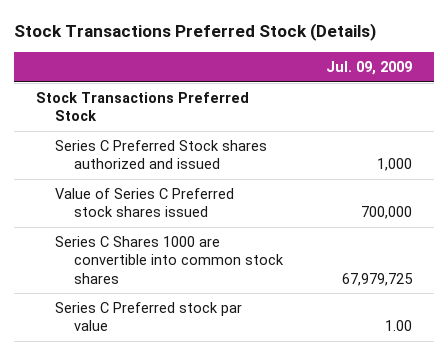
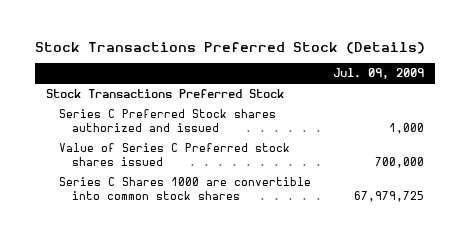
- Series C Preferred stock par value | 1.00

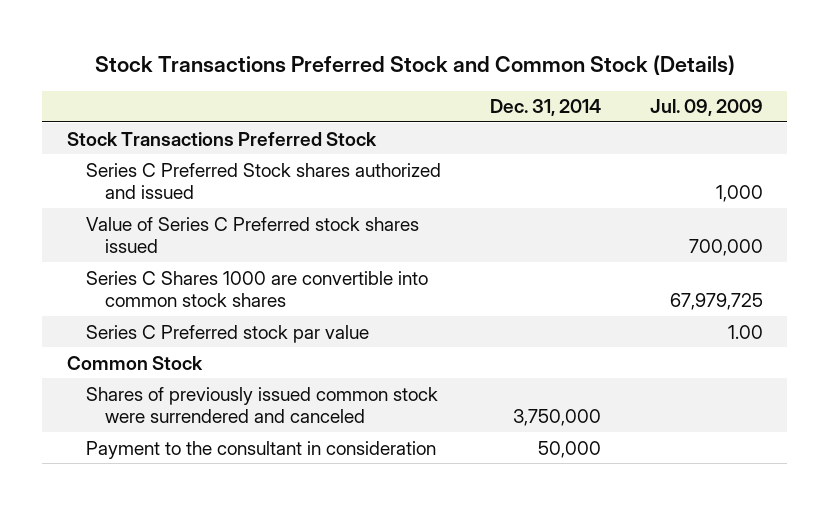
- Stock Transactions Preferred Stock (Details)
+ Stock Transactions Preferred Stock and Common Stock (Details)
- | Jul. 09, 2009
+ | Dec. 31, 2014 | Jul. 09, 2009
+ Series C Preferred stock par value | | 1.00
+ Common Stock
+ Shares of previously issued common stock were surrendered and canceled | 3,750,000 |
+ Payment to the consultant in consideration | 50,000 |

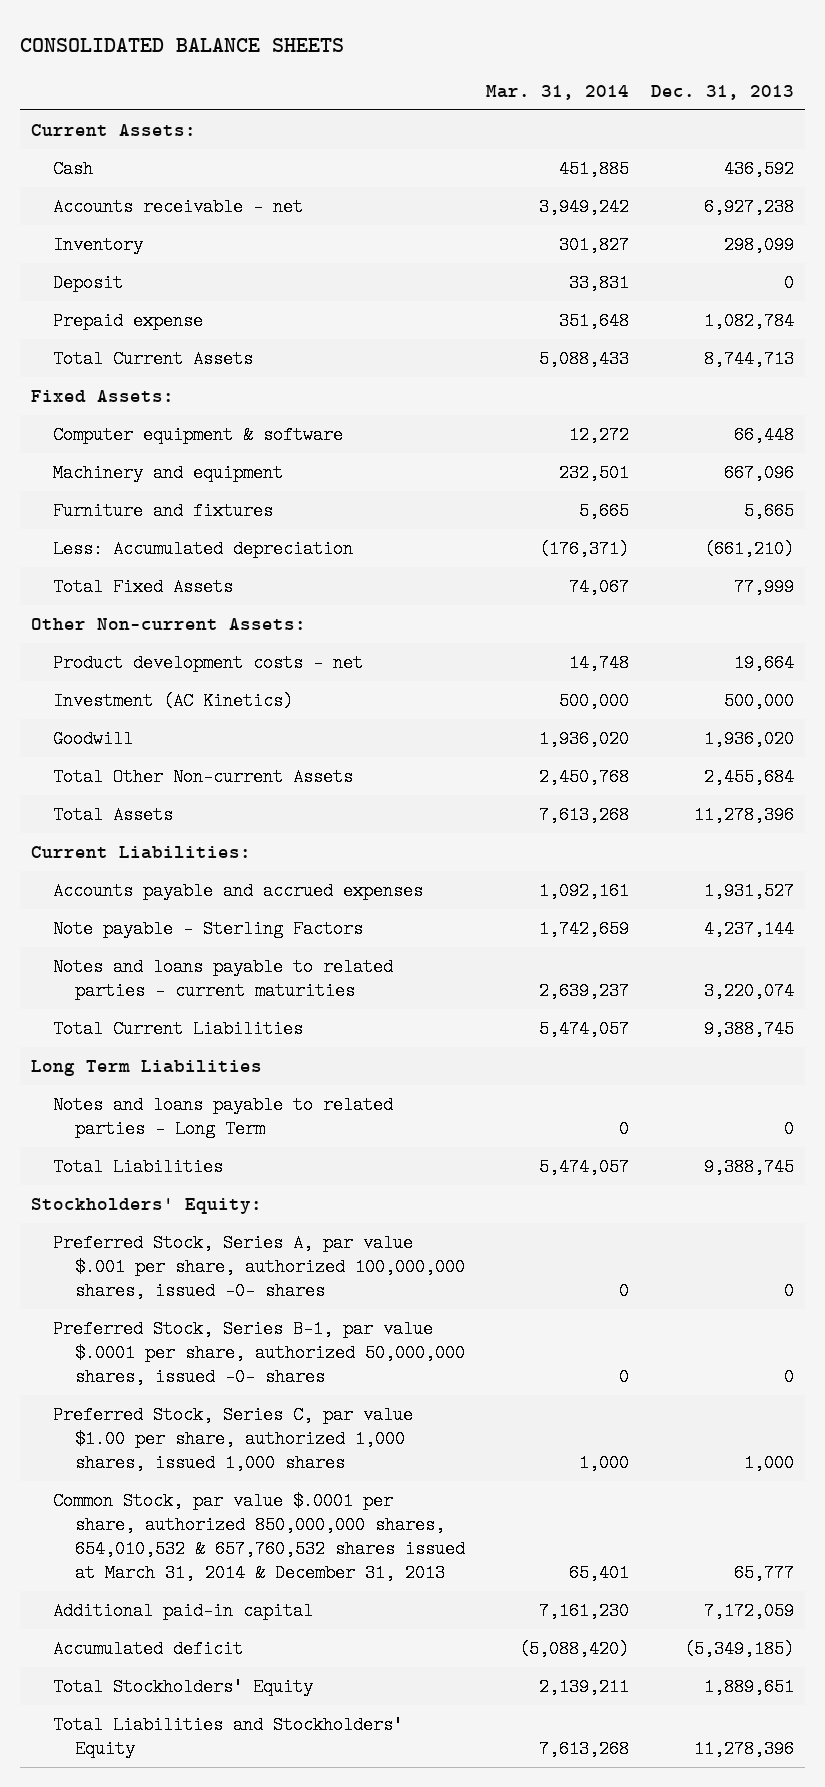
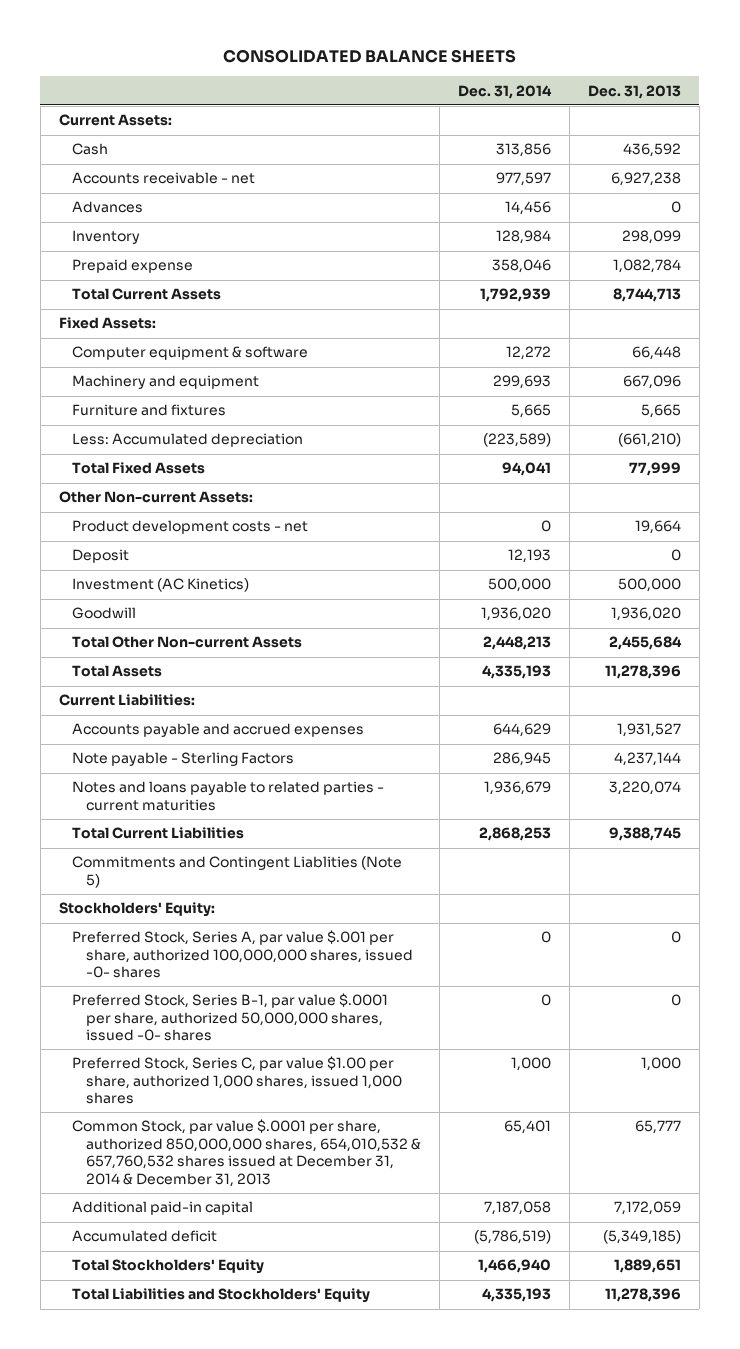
- | Mar. 31, 2014 | Dec. 31, 2013
+ | Dec. 31, 2014 | Dec. 31, 2013
+ Advances | 14,456 | 0
moved down: Deposit | 12,193 | 0
- Long Term Liabilities
- Notes and loans payable to related parties - Long Term | 0 | 0
- Total Liabilities | 5,474,057 | 9,388,745
+ Commitments and Contingent Liablities (Note 5)
- Common Stock, par value $.0001 per share, authorized 850,000,000 shares, 654,010,532 & 657,760,532 shares issued at March 31, 2014 & December 31, 2013 | 65,401 | 65,777
+ Common Stock, par value $.0001 per share, authorized 850,000,000 shares, 654,010,532 & 657,760,532 shares issued at December 31, 2014 & December 31, 2013 | 65,401 | 65,777

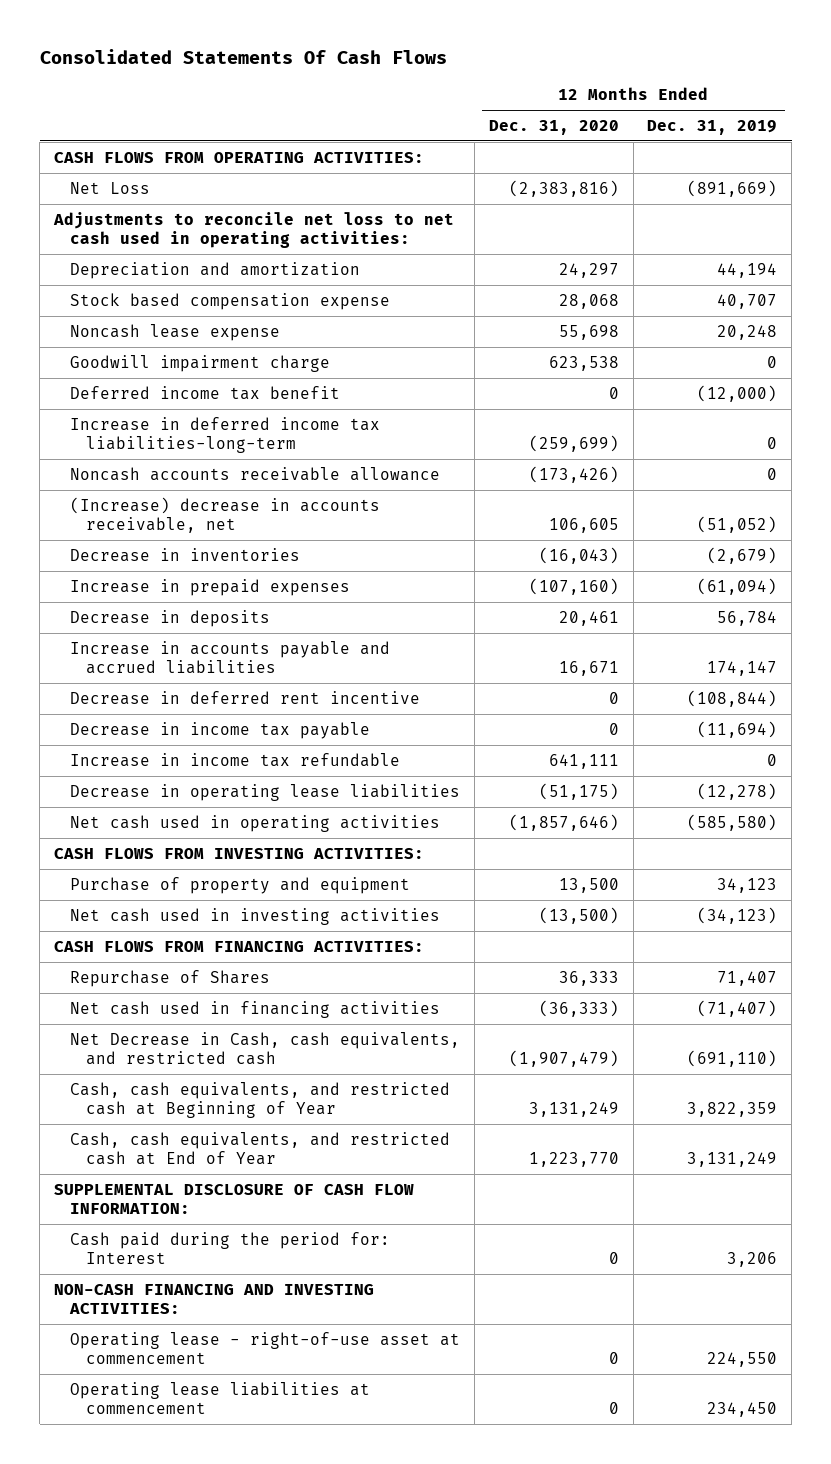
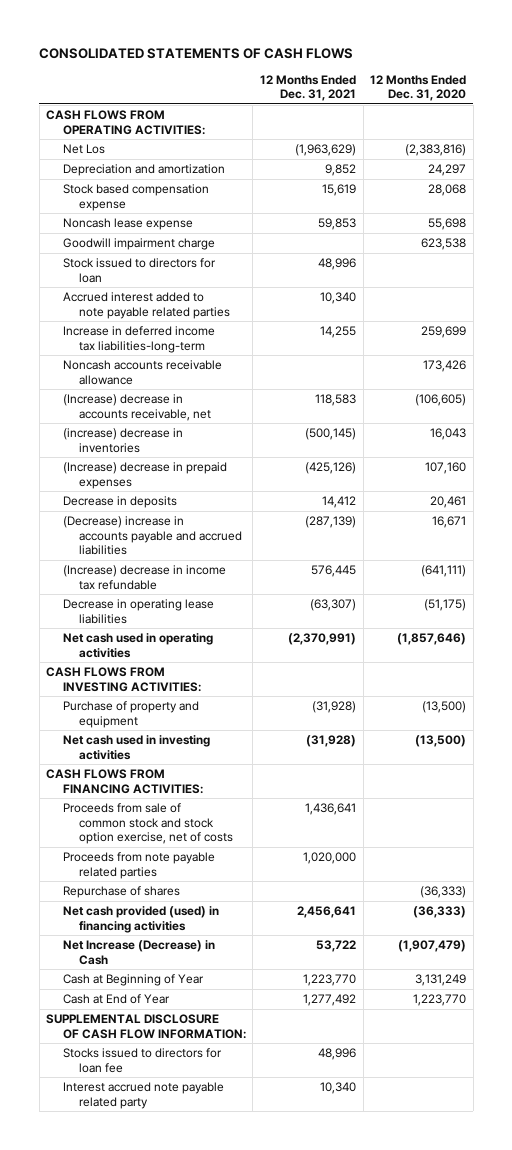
- Consolidated Statements Of Cash Flows
+ CONSOLIDATED STATEMENTS OF CASH FLOWS
- | 12 Months Ended Dec. 31, 2020 | 12 Months Ended Dec. 31, 2019
+ | 12 Months Ended Dec. 31, 2021 | 12 Months Ended Dec. 31, 2020
- Net Loss | (2,383,816) | (891,669)
- Adjustments to reconcile net loss to net cash used in operating activities:
+ Net Los | (1,963,629) | (2,383,816)
- Deferred income tax benefit | 0 | (12,000)
- Increase in deferred income tax liabilities-long-term | (259,699) | 0
- Noncash accounts receivable allowance | (173,426) | 0
- (Increase) decrease in accounts receivable, net | 106,605 | (51,052)
- Decrease in inventories | (16,043) | (2,679)
- Increase in prepaid expenses | (107,160) | (61,094)
+ Stock issued to directors for loan | 48,996 |
+ Accrued interest added to note payable related parties | 10,340 |
+ Increase in deferred income tax liabilities-long-term | 14,255 | 259,699
+ Noncash accounts receivable allowance | | 173,426
+ (Increase) decrease in accounts receivable, net | 118,583 | (106,605)
+ (increase) decrease in inventories | (500,145) | 16,043
+ (Increase) decrease in prepaid expenses | (425,126) | 107,160
- Increase in accounts payable and accrued liabilities | 16,671 | 174,147
- Decrease in deferred rent incentive | 0 | (108,844)
- Decrease in income tax payable | 0 | (11,694)
- Increase in income tax refundable | 641,111 | 0
+ (Decrease) increase in accounts payable and accrued liabilities | (287,139) | 16,671
+ (Increase) decrease in income tax refundable | 576,445 | (641,111)
- Purchase of property and equipment | 13,500 | 34,123
+ Purchase of property and equipment | (31,928) | (13,500)
- Repurchase of Shares | 36,333 | 71,407
- Net cash used in financing activities | (36,333) | (71,407)
- Net Decrease in Cash, cash equivalents, and restricted cash | (1,907,479) | (691,110)
- Cash, cash equivalents, and restricted cash at Beginning of Year | 3,131,249 | 3,822,359
- Cash, cash equivalents, and restricted cash at End of Year | 1,223,770 | 3,131,249
+ Proceeds from sale of common stock and stock option exercise, net of costs | 1,436,641 |
+ Proceeds from note payable related parties | 1,020,000 |
+ Repurchase of shares | | (36,333)
+ Net cash provided (used) in financing activities | 2,456,641 | (36,333)
+ Net Increase (Decrease) in Cash | 53,722 | (1,907,479)
+ Cash at Beginning of Year | 1,223,770 | 3,131,249
+ Cash at End of Year | 1,277,492 | 1,223,770
- Cash paid during the period for: Interest | 0 | 3,206
- NON-CASH FINANCING AND INVESTING ACTIVITIES:
- Operating lease - right-of-use asset at commencement | 0 | 224,550
- Operating lease liabilities at commencement | 0 | 234,450
+ Stocks issued to directors for loan fee | 48,996 |
+ Interest accrued note payable related party | 10,340 |

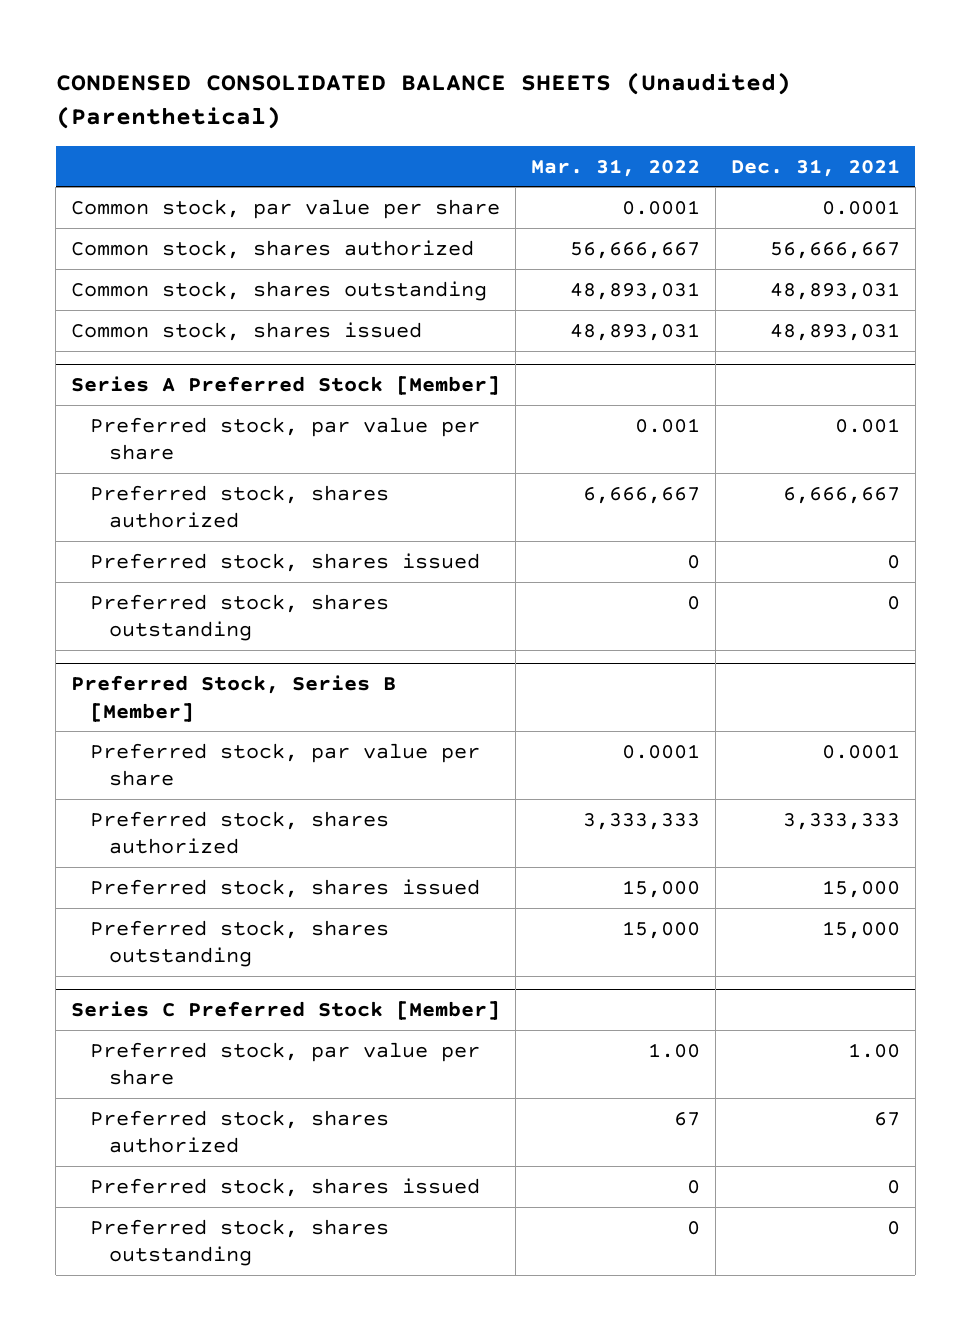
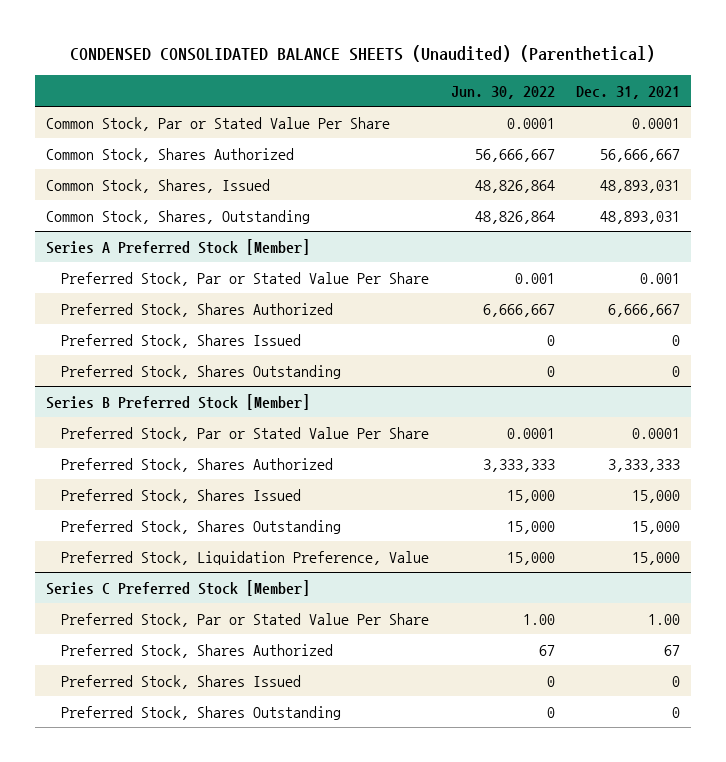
- | Mar. 31, 2022 | Dec. 31, 2021
+ | Jun. 30, 2022 | Dec. 31, 2021
- Common stock, par value per share | 0.0001 | 0.0001
- Common stock, shares authorized | 56,666,667 | 56,666,667
- Common stock, shares outstanding | 48,893,031 | 48,893,031
- Common stock, shares issued | 48,893,031 | 48,893,031
+ Common Stock, Par or Stated Value Per Share | 0.0001 | 0.0001
+ Common Stock, Shares Authorized | 56,666,667 | 56,666,667
+ Common Stock, Shares, Issued | 48,826,864 | 48,893,031
+ Common Stock, Shares, Outstanding | 48,826,864 | 48,893,031
@ Series A Preferred Stock [Member]
- Preferred stock, par value per share | 0.001 | 0.001
- Preferred stock, shares authorized | 6,666,667 | 6,666,667
- Preferred stock, shares issued | 0 | 0
- Preferred stock, shares outstanding | 0 | 0
- Preferred Stock, Series B [Member]
- Preferred stock, par value per share | 0.0001 | 0.0001
- Preferred stock, shares authorized | 3,333,333 | 3,333,333
- Preferred stock, shares issued | 15,000 | 15,000
- Preferred stock, shares outstanding | 15,000 | 15,000
@ Series A Preferred Stock [Member]
+ Preferred Stock, Par or Stated Value Per Share | 0.001 | 0.001
+ Preferred Stock, Shares Authorized | 6,666,667 | 6,666,667
+ Preferred Stock, Shares Issued | 0 | 0
+ Preferred Stock, Shares Outstanding | 0 | 0
+ Series B Preferred Stock [Member]
+ Preferred Stock, Par or Stated Value Per Share | 0.0001 | 0.0001
+ Preferred Stock, Shares Authorized | 3,333,333 | 3,333,333
+ Preferred Stock, Shares Issued | 15,000 | 15,000
+ Preferred Stock, Shares Outstanding | 15,000 | 15,000
+ Preferred Stock, Liquidation Preference, Value | 15,000 | 15,000
@ Series C Preferred Stock [Member]
- Preferred stock, par value per share | 1.00 | 1.00
- Preferred stock, shares authorized | 67 | 67
- Preferred stock, shares issued | 0 | 0
- Preferred stock, shares outstanding | 0 | 0
+ Preferred Stock, Par or Stated Value Per Share | 1.00 | 1.00
+ Preferred Stock, Shares Authorized | 67 | 67
+ Preferred Stock, Shares Issued | 0 | 0
+ Preferred Stock, Shares Outstanding | 0 | 0

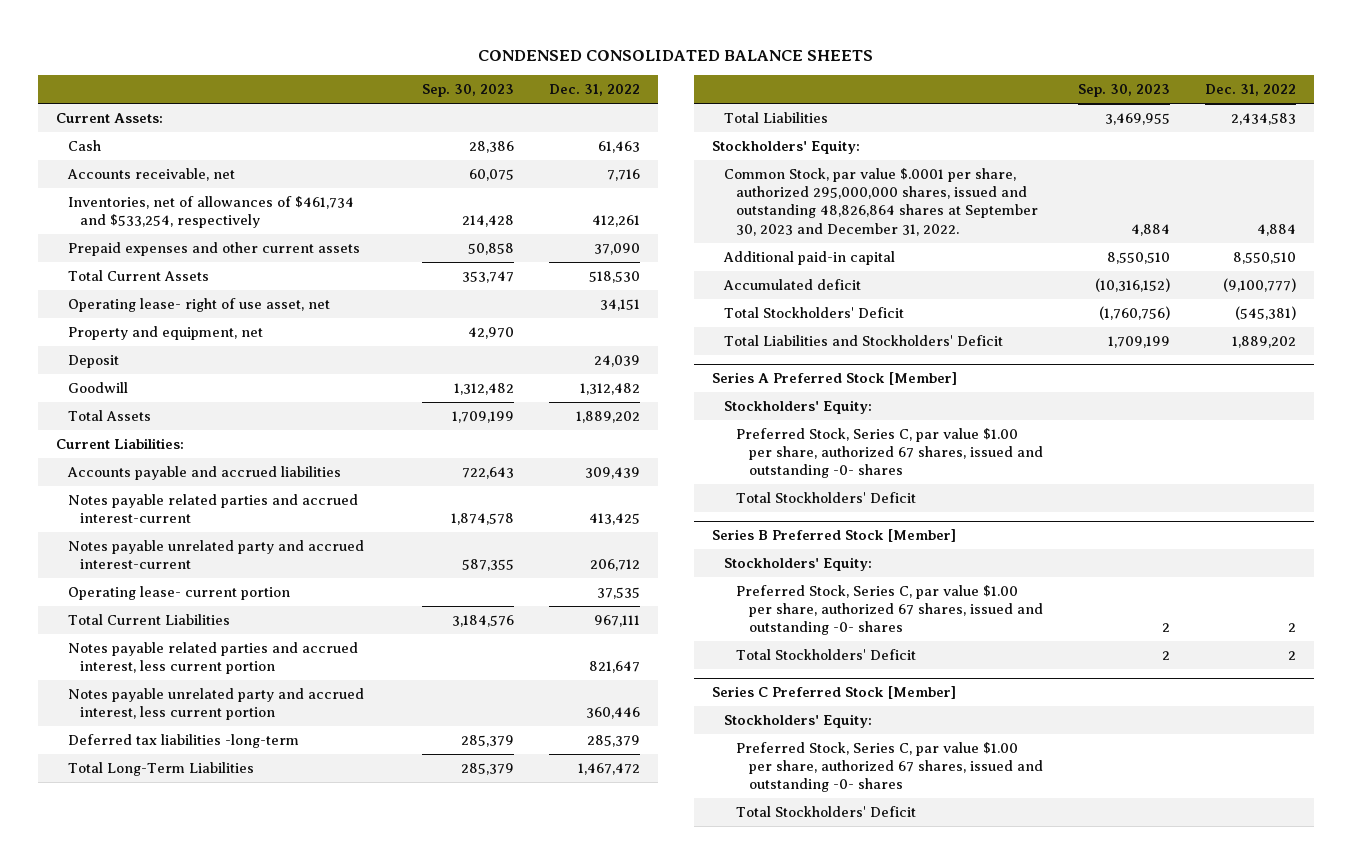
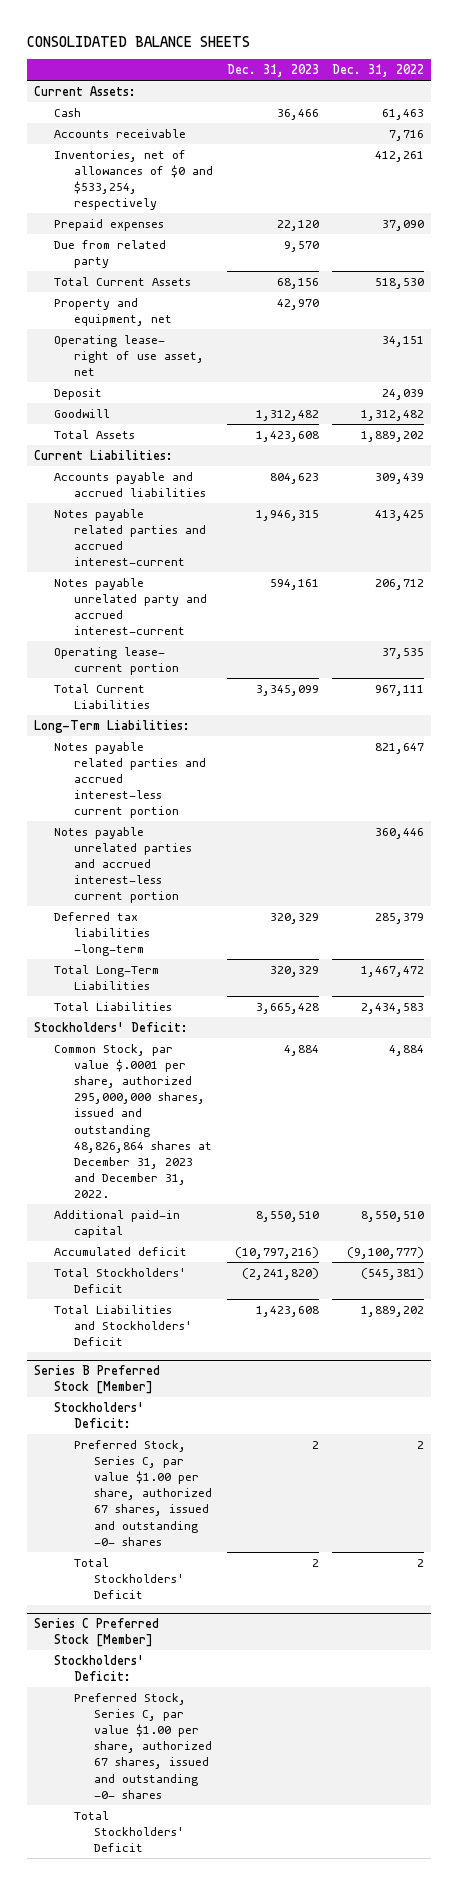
- CONDENSED CONSOLIDATED BALANCE SHEETS
+ CONSOLIDATED BALANCE SHEETS
- | Sep. 30, 2023 | Dec. 31, 2022
+ | Dec. 31, 2023 | Dec. 31, 2022
- Accounts receivable, net | 60,075 | 7,716
- Inventories, net of allowances of $461,734 and $533,254, respectively | 214,428 | 412,261
- Prepaid expenses and other current assets | 50,858 | 37,090
+ Accounts receivable | | 7,716
+ Inventories, net of allowances of $0 and $533,254, respectively | | 412,261
+ Prepaid expenses | 22,120 | 37,090
+ Due from related party | 9,570 |
moved down: Operating lease- right of use asset, net | | 34,151
- Notes payable related parties and accrued interest, less current portion | | 821,647
- Notes payable unrelated party and accrued interest, less current portion | | 360,446
+ Long-Term Liabilities:
+ Notes payable related parties and accrued interest-less current portion | | 821,647
+ Notes payable unrelated parties and accrued interest-less current portion | | 360,446
- Stockholders' Equity:
- Common Stock, par value $.0001 per share, authorized 295,000,000 shares, issued and outstanding 48,826,864 shares at September 30, 2023 and December 31, 2022. | 4,884 | 4,884
+ Stockholders' Deficit:
+ Common Stock, par value $.0001 per share, authorized 295,000,000 shares, issued and outstanding 48,826,864 shares at December 31, 2023 and December 31, 2022. | 4,884 | 4,884
- Series A Preferred Stock [Member]
- Stockholders' Equity:
- Preferred Stock, Series C, par value $1.00 per share, authorized 67 shares, issued and outstanding -0- shares
- Total Stockholders' Deficit
@ Series B Preferred Stock [Member]
- Stockholders' Equity:
+ Stockholders' Deficit:
@ Series C Preferred Stock [Member]
- Stockholders' Equity:
+ Stockholders' Deficit:

